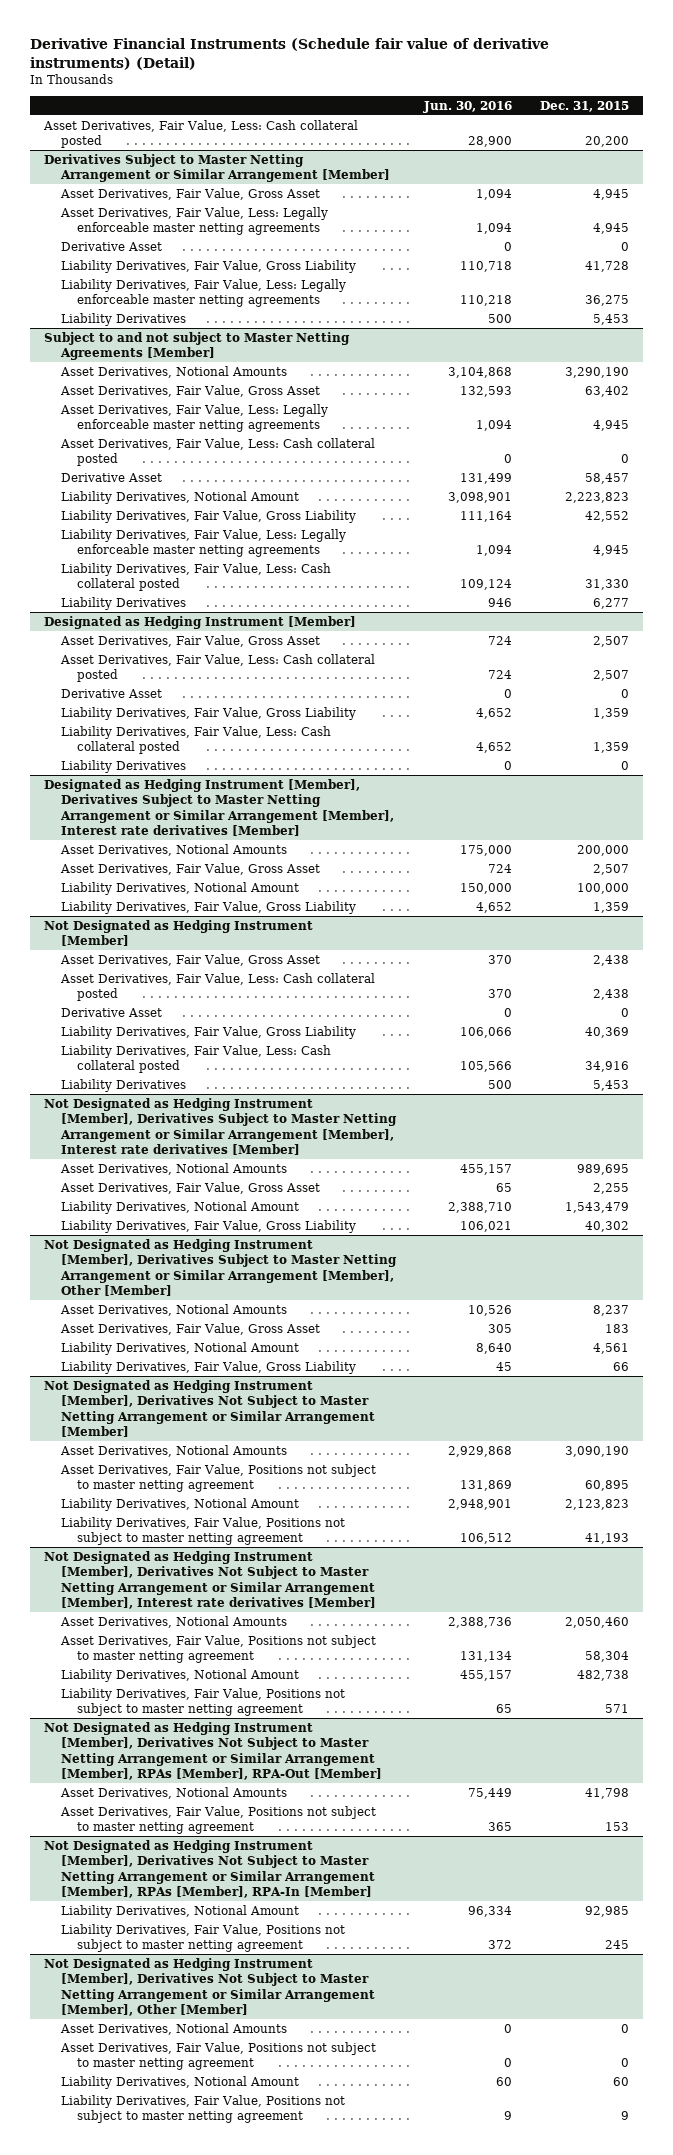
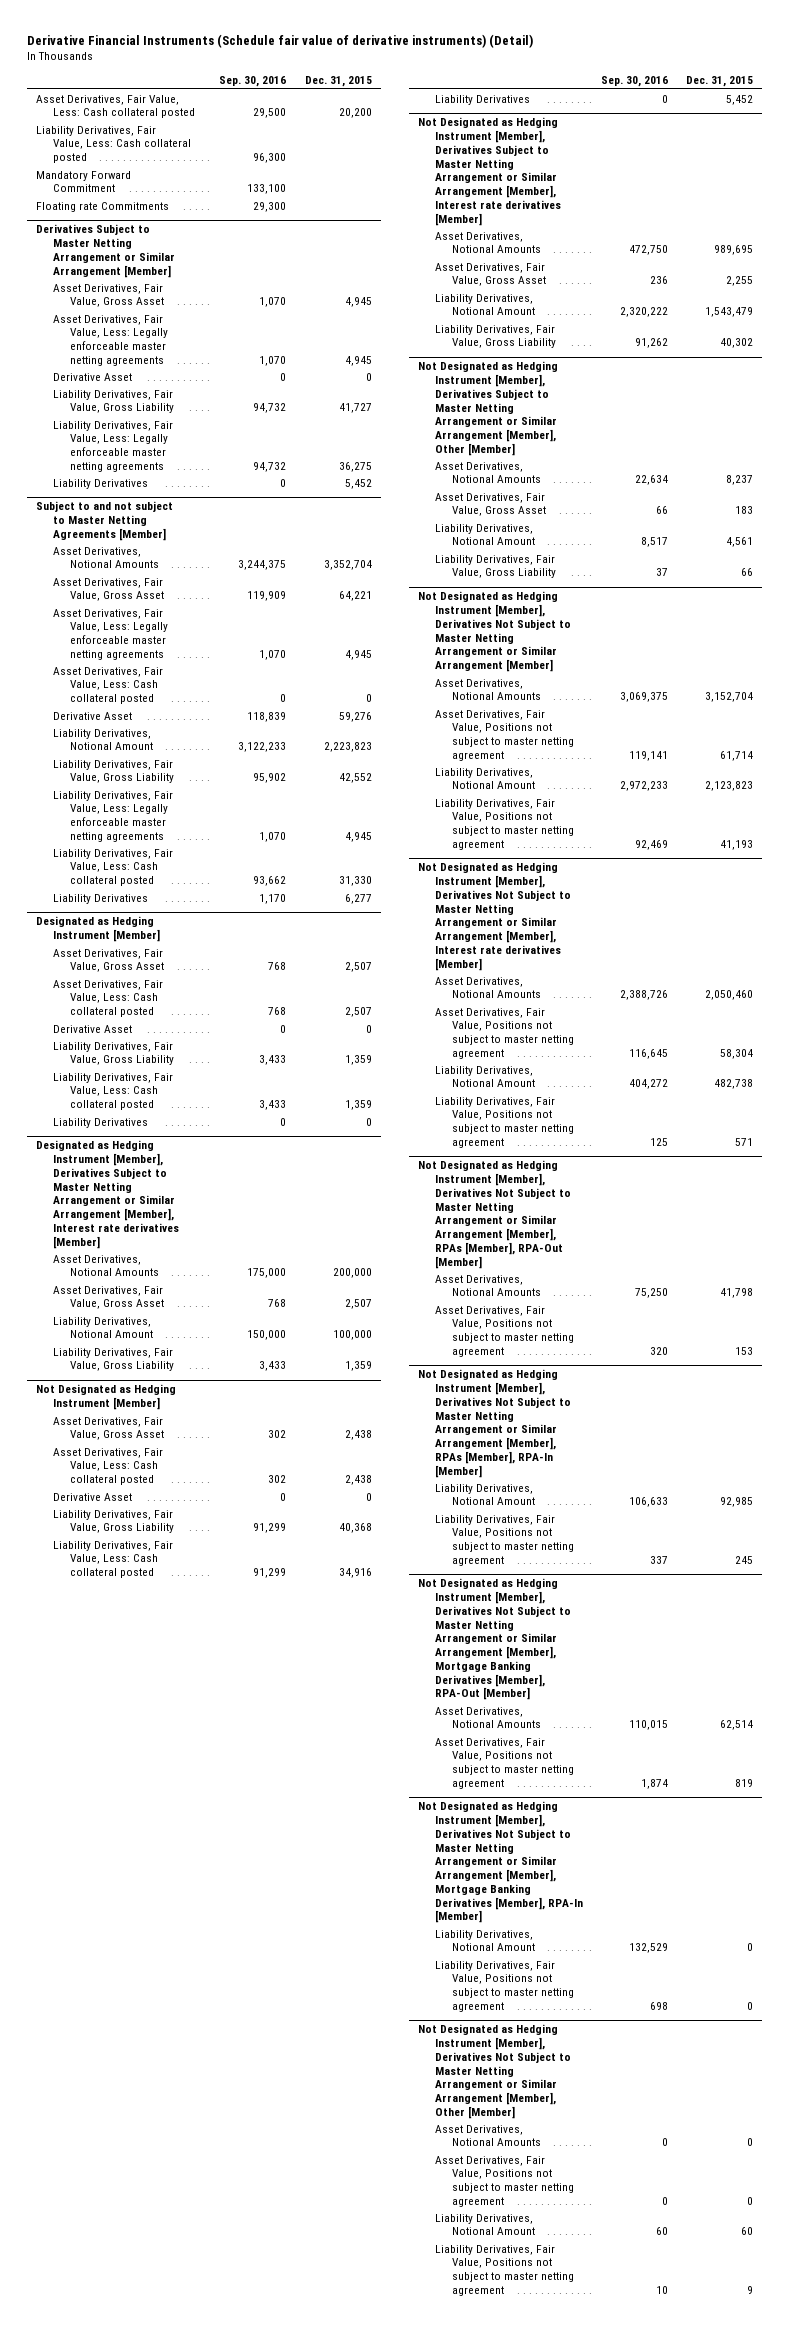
- | Jun. 30, 2016 | Dec. 31, 2015
+ | Sep. 30, 2016 | Dec. 31, 2015
+ Liability Derivatives, Fair Value, Less: Cash collateral posted | 96,300 |
+ Mandatory Forward Commitment | 133,100 |
+ Floating rate Commitments | 29,300 |
@ Derivatives Subject to Master Netting Arrangement or Similar Arrangement [Member]
- Liability Derivatives, Fair Value, Gross Liability | 110,718 | 41,728
+ Liability Derivatives, Fair Value, Gross Liability | 94,732 | 41,727
- Liability Derivatives | 500 | 5,453
+ Liability Derivatives | 0 | 5,452
@ Subject to and not subject to Master Netting Agreements [Member]
- Asset Derivatives, Notional Amounts | 3,104,868 | 3,290,190
- Asset Derivatives, Fair Value, Gross Asset | 132,593 | 63,402
+ Asset Derivatives, Notional Amounts | 3,244,375 | 3,352,704
+ Asset Derivatives, Fair Value, Gross Asset | 119,909 | 64,221
- Derivative Asset | 131,499 | 58,457
+ Derivative Asset | 118,839 | 59,276
@ Not Designated as Hedging Instrument [Member]
- Liability Derivatives, Fair Value, Gross Liability | 106,066 | 40,369
+ Liability Derivatives, Fair Value, Gross Liability | 91,299 | 40,368
- Liability Derivatives | 500 | 5,453
+ Liability Derivatives | 0 | 5,452
@ Not Designated as Hedging Instrument [Member], Derivatives Not Subject to Master Netting Arrangement or Similar Arrangement [Member]
- Asset Derivatives, Notional Amounts | 2,929,868 | 3,090,190
- Asset Derivatives, Fair Value, Positions not subject to master netting agreement | 131,869 | 60,895
+ Asset Derivatives, Notional Amounts | 3,069,375 | 3,152,704
+ Asset Derivatives, Fair Value, Positions not subject to master netting agreement | 119,141 | 61,714
+ Not Designated as Hedging Instrument [Member], Derivatives Not Subject to Master Netting Arrangement or Similar Arrangement [Member], Mortgage Banking Derivatives [Member], RPA-Out [Member]
+ Asset Derivatives, Notional Amounts | 110,015 | 62,514
+ Asset Derivatives, Fair Value, Positions not subject to master netting agreement | 1,874 | 819
+ Not Designated as Hedging Instrument [Member], Derivatives Not Subject to Master Netting Arrangement or Similar Arrangement [Member], Mortgage Banking Derivatives [Member], RPA-In [Member]
+ Liability Derivatives, Notional Amount | 132,529 | 0
+ Liability Derivatives, Fair Value, Positions not subject to master netting agreement | 698 | 0

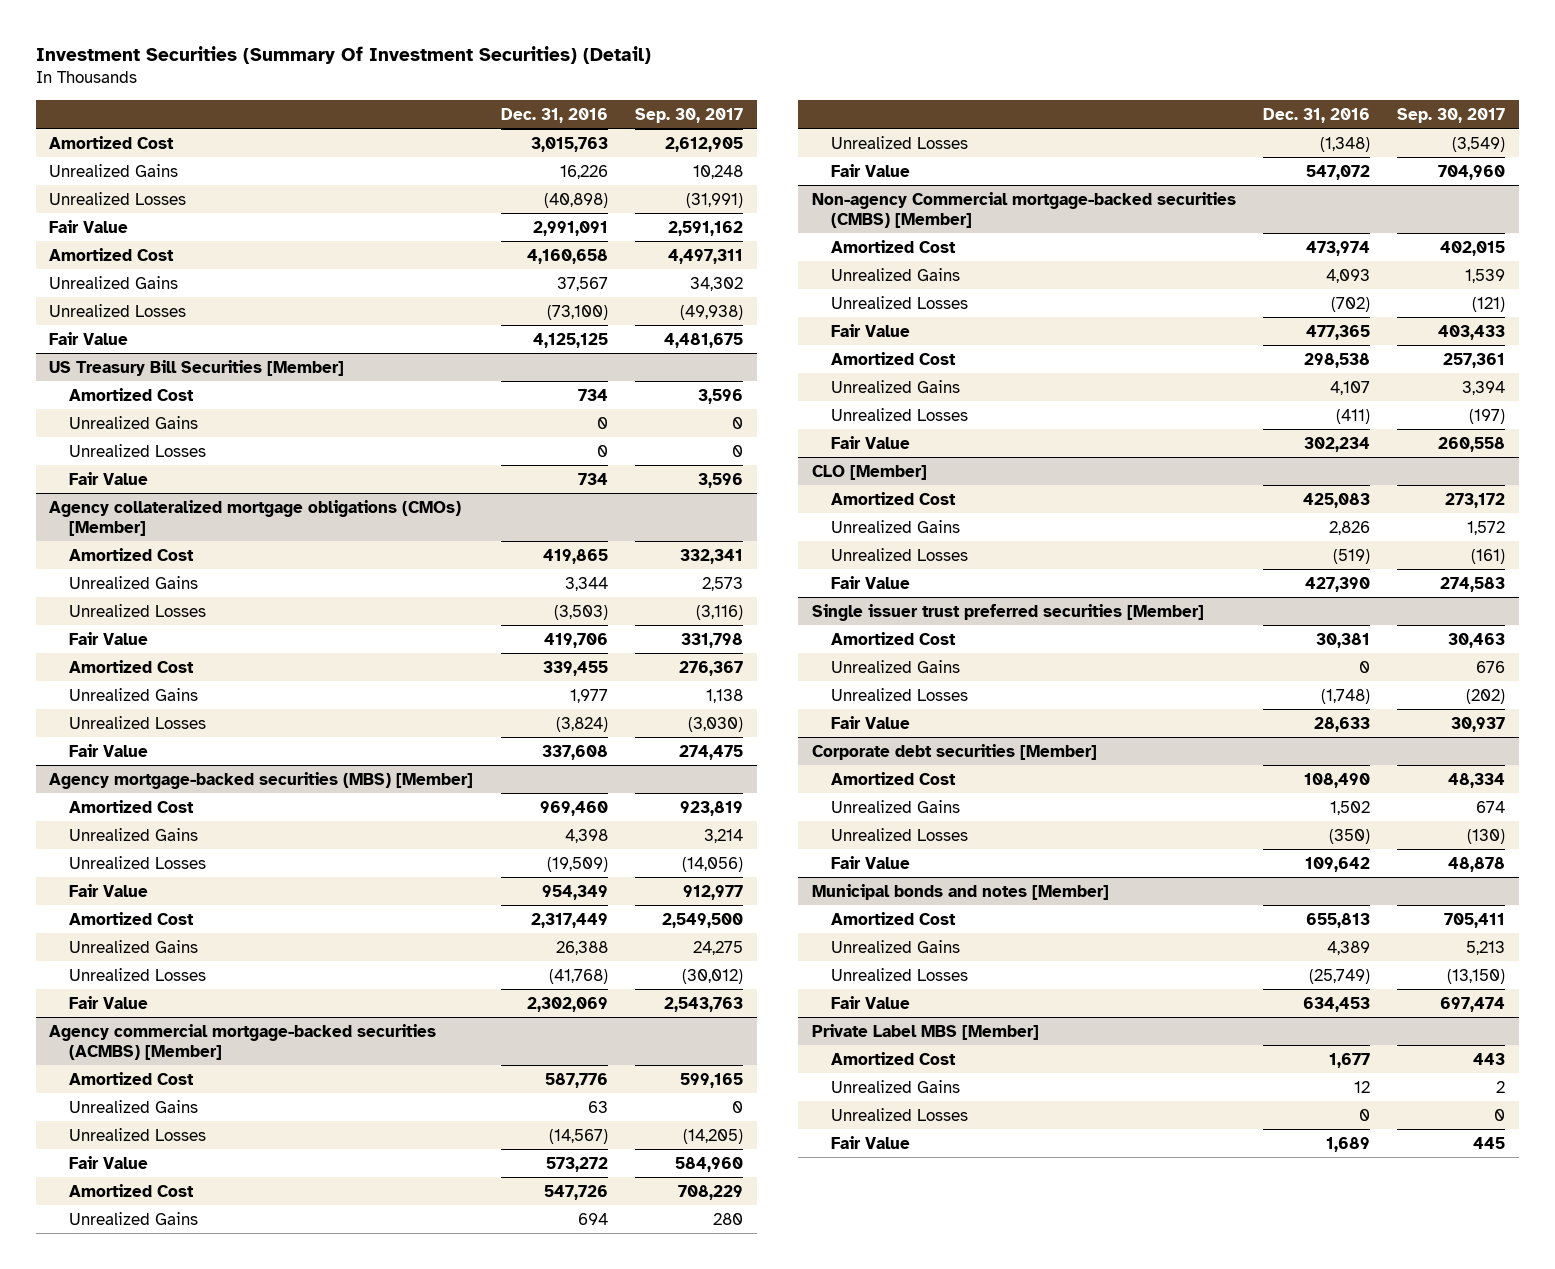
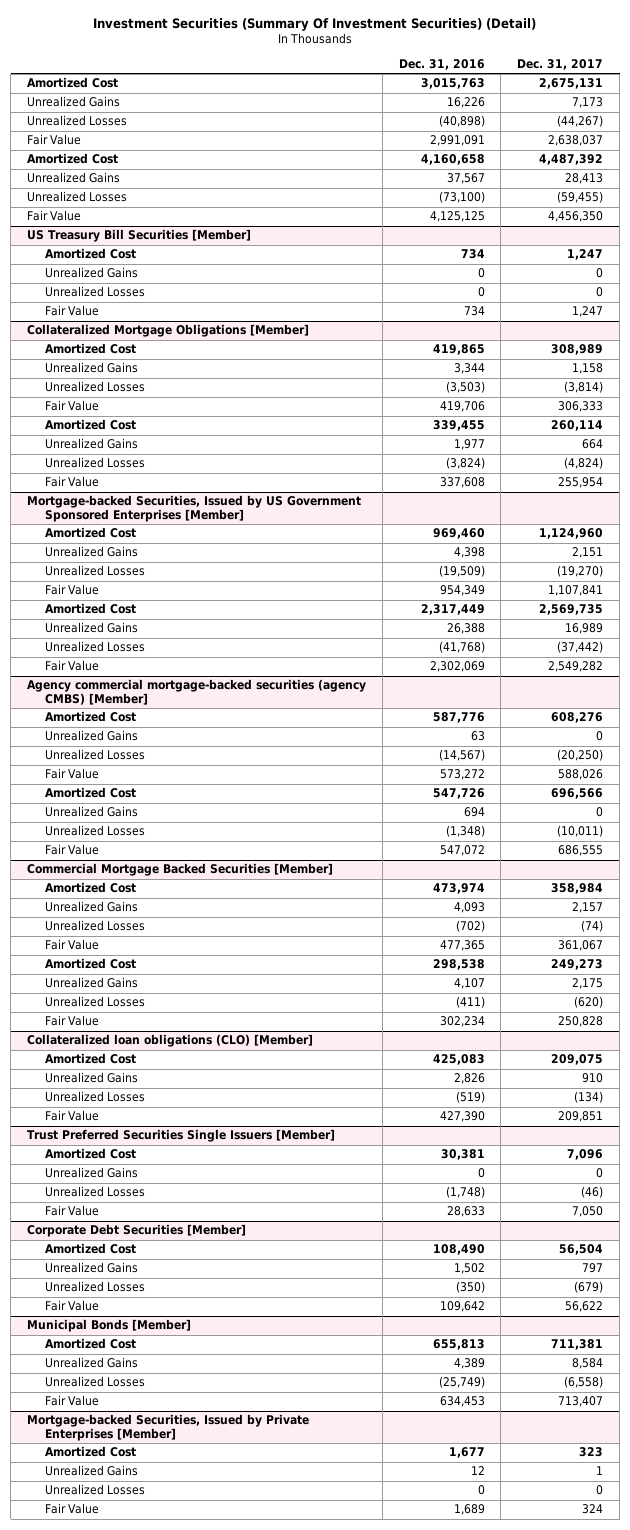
- | Dec. 31, 2016 | Sep. 30, 2017
+ | Dec. 31, 2016 | Dec. 31, 2017
- Agency collateralized mortgage obligations (CMOs) [Member]
+ Collateralized Mortgage Obligations [Member]
- Agency mortgage-backed securities (MBS) [Member]
+ Mortgage-backed Securities, Issued by US Government Sponsored Enterprises [Member]
- Agency commercial mortgage-backed securities (ACMBS) [Member]
+ Agency commercial mortgage-backed securities (agency CMBS) [Member]
- Non-agency Commercial mortgage-backed securities (CMBS) [Member]
+ Commercial Mortgage Backed Securities [Member]
- CLO [Member]
+ Collateralized loan obligations (CLO) [Member]
- Single issuer trust preferred securities [Member]
+ Trust Preferred Securities Single Issuers [Member]
- Corporate debt securities [Member]
+ Corporate Debt Securities [Member]
- Municipal bonds and notes [Member]
+ Municipal Bonds [Member]
- Private Label MBS [Member]
+ Mortgage-backed Securities, Issued by Private Enterprises [Member]

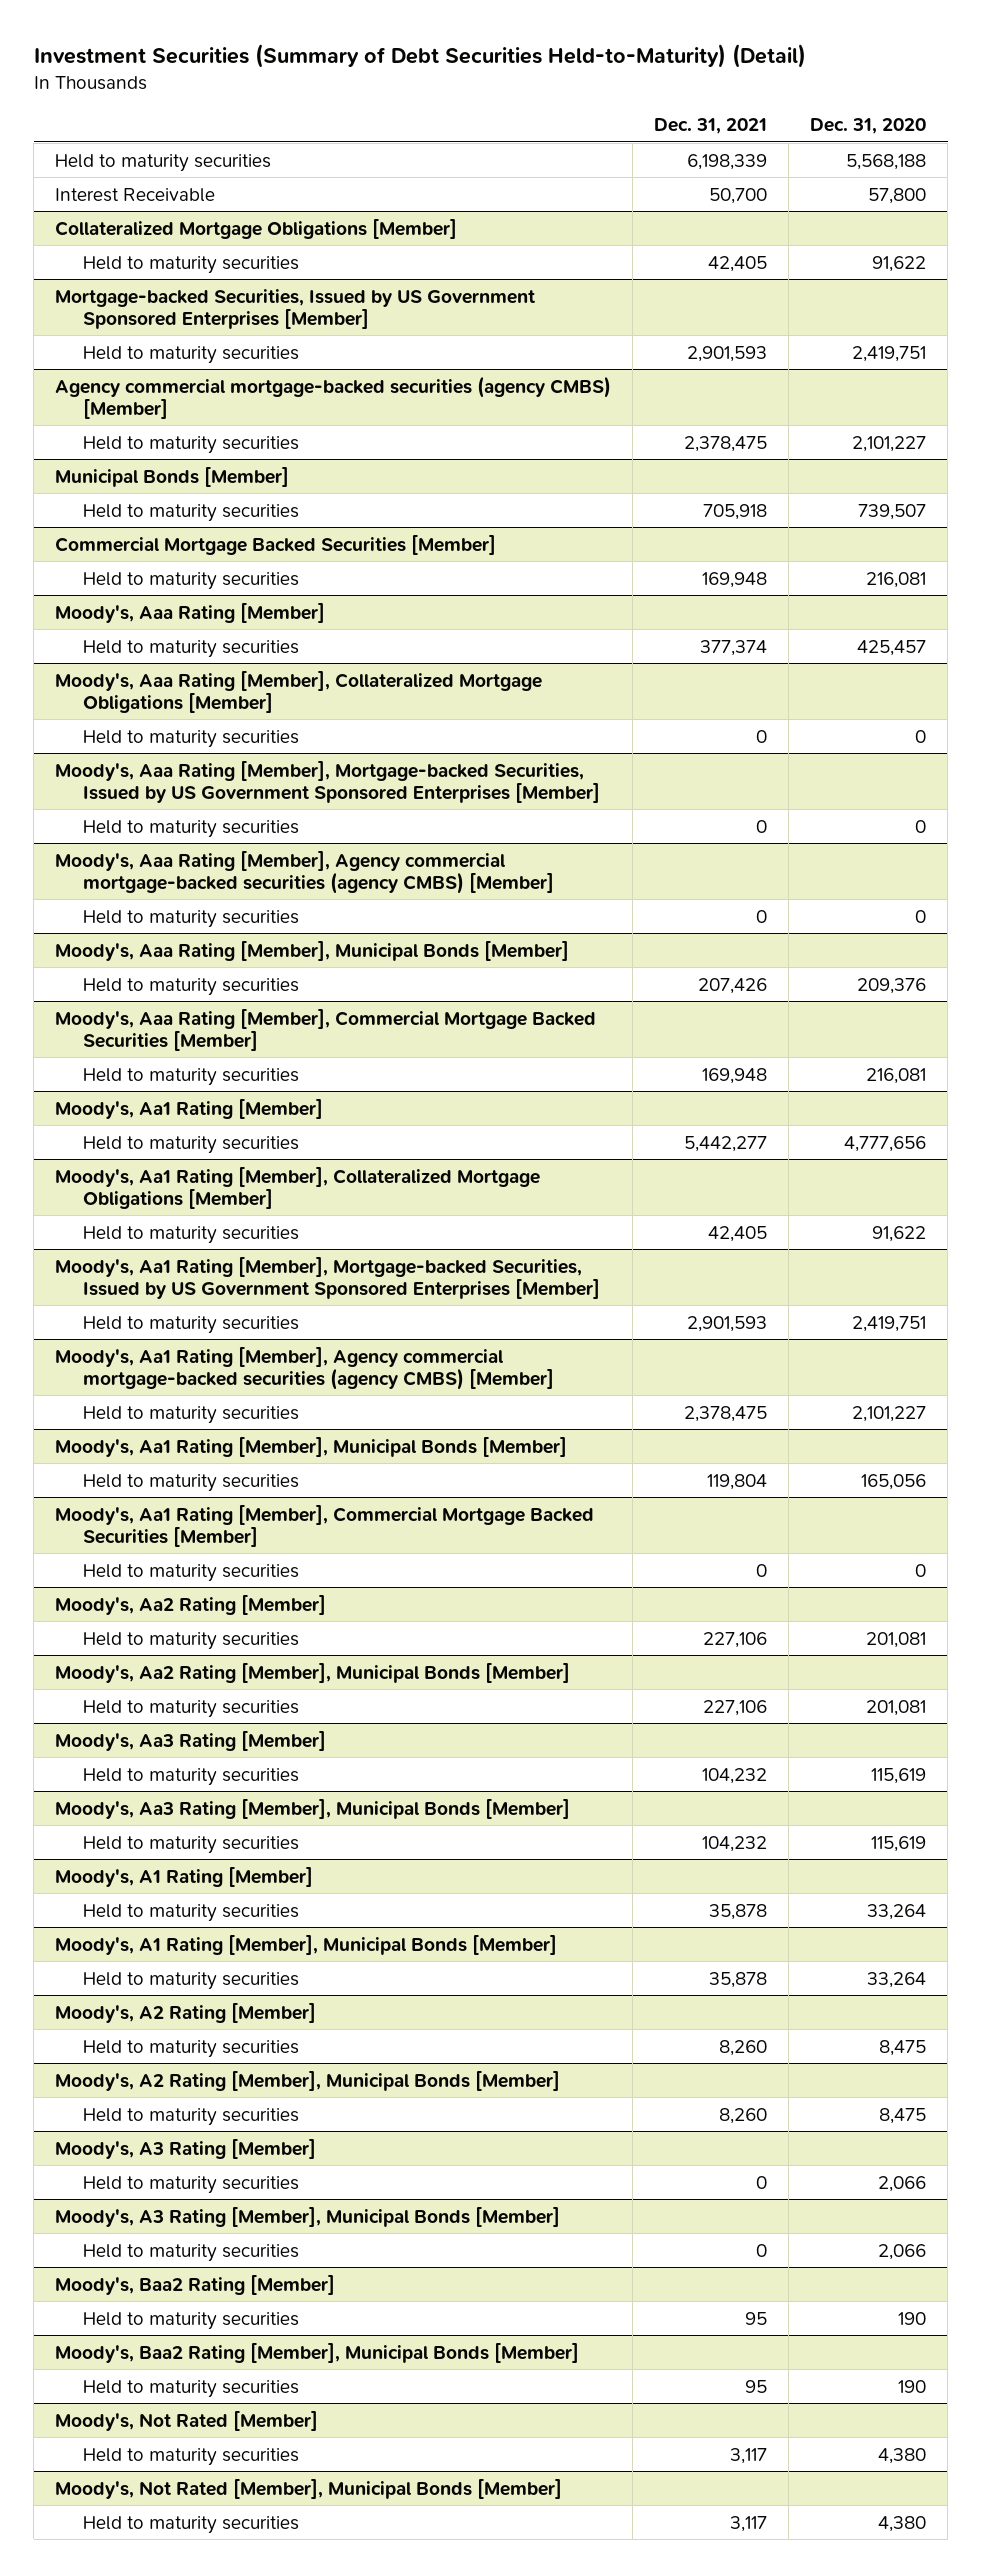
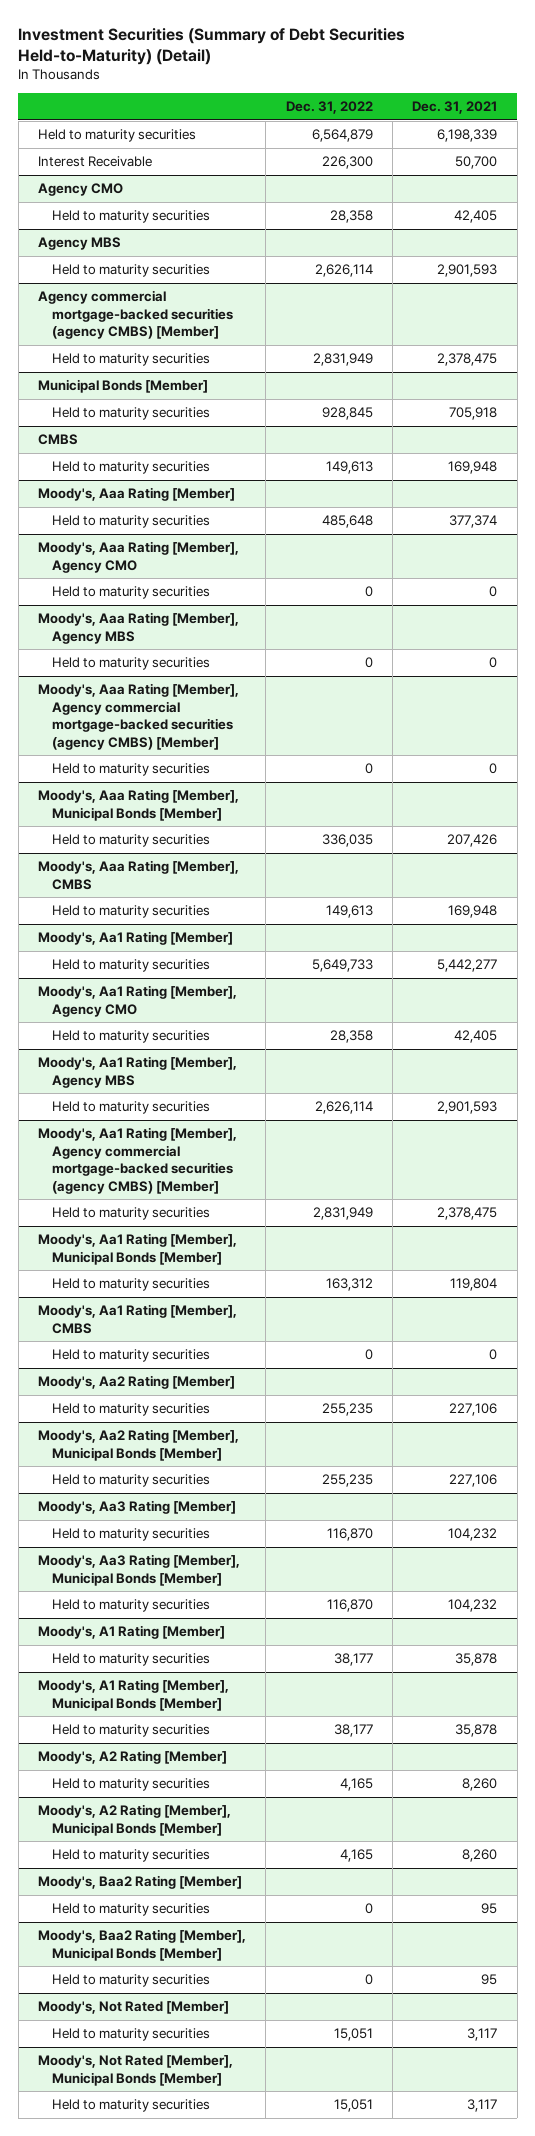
- | Dec. 31, 2021 | Dec. 31, 2020
+ | Dec. 31, 2022 | Dec. 31, 2021
- Collateralized Mortgage Obligations [Member]
+ Agency CMO
- Mortgage-backed Securities, Issued by US Government Sponsored Enterprises [Member]
+ Agency MBS
- Commercial Mortgage Backed Securities [Member]
+ CMBS
- Moody's, Aaa Rating [Member], Collateralized Mortgage Obligations [Member]
+ Moody's, Aaa Rating [Member], Agency CMO
- Moody's, Aaa Rating [Member], Mortgage-backed Securities, Issued by US Government Sponsored Enterprises [Member]
+ Moody's, Aaa Rating [Member], Agency MBS
- Moody's, Aaa Rating [Member], Commercial Mortgage Backed Securities [Member]
+ Moody's, Aaa Rating [Member], CMBS
- Moody's, Aa1 Rating [Member], Collateralized Mortgage Obligations [Member]
+ Moody's, Aa1 Rating [Member], Agency CMO
- Moody's, Aa1 Rating [Member], Mortgage-backed Securities, Issued by US Government Sponsored Enterprises [Member]
+ Moody's, Aa1 Rating [Member], Agency MBS
- Moody's, Aa1 Rating [Member], Commercial Mortgage Backed Securities [Member]
+ Moody's, Aa1 Rating [Member], CMBS
- Moody's, A3 Rating [Member]
- Held to maturity securities | 0 | 2,066
- Moody's, A3 Rating [Member], Municipal Bonds [Member]
- Held to maturity securities | 0 | 2,066

